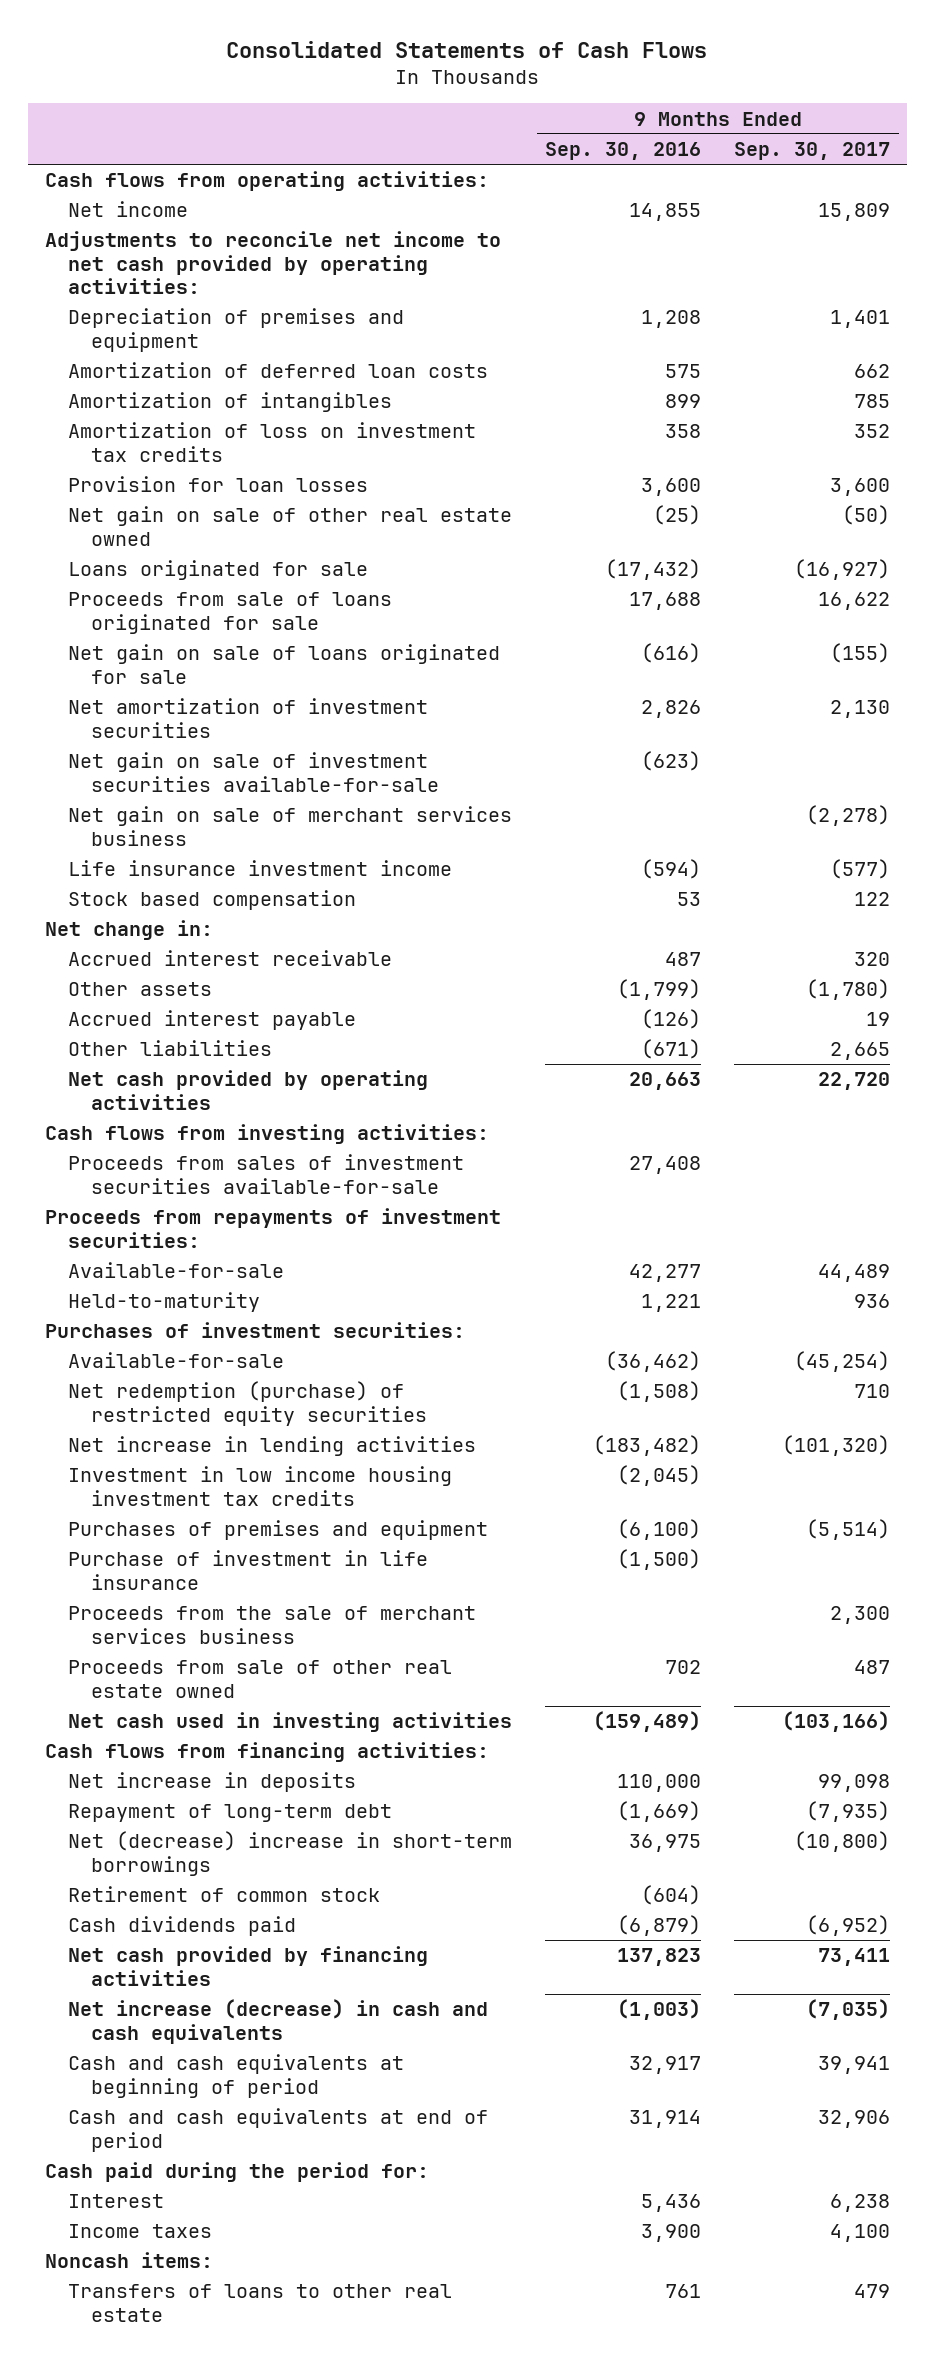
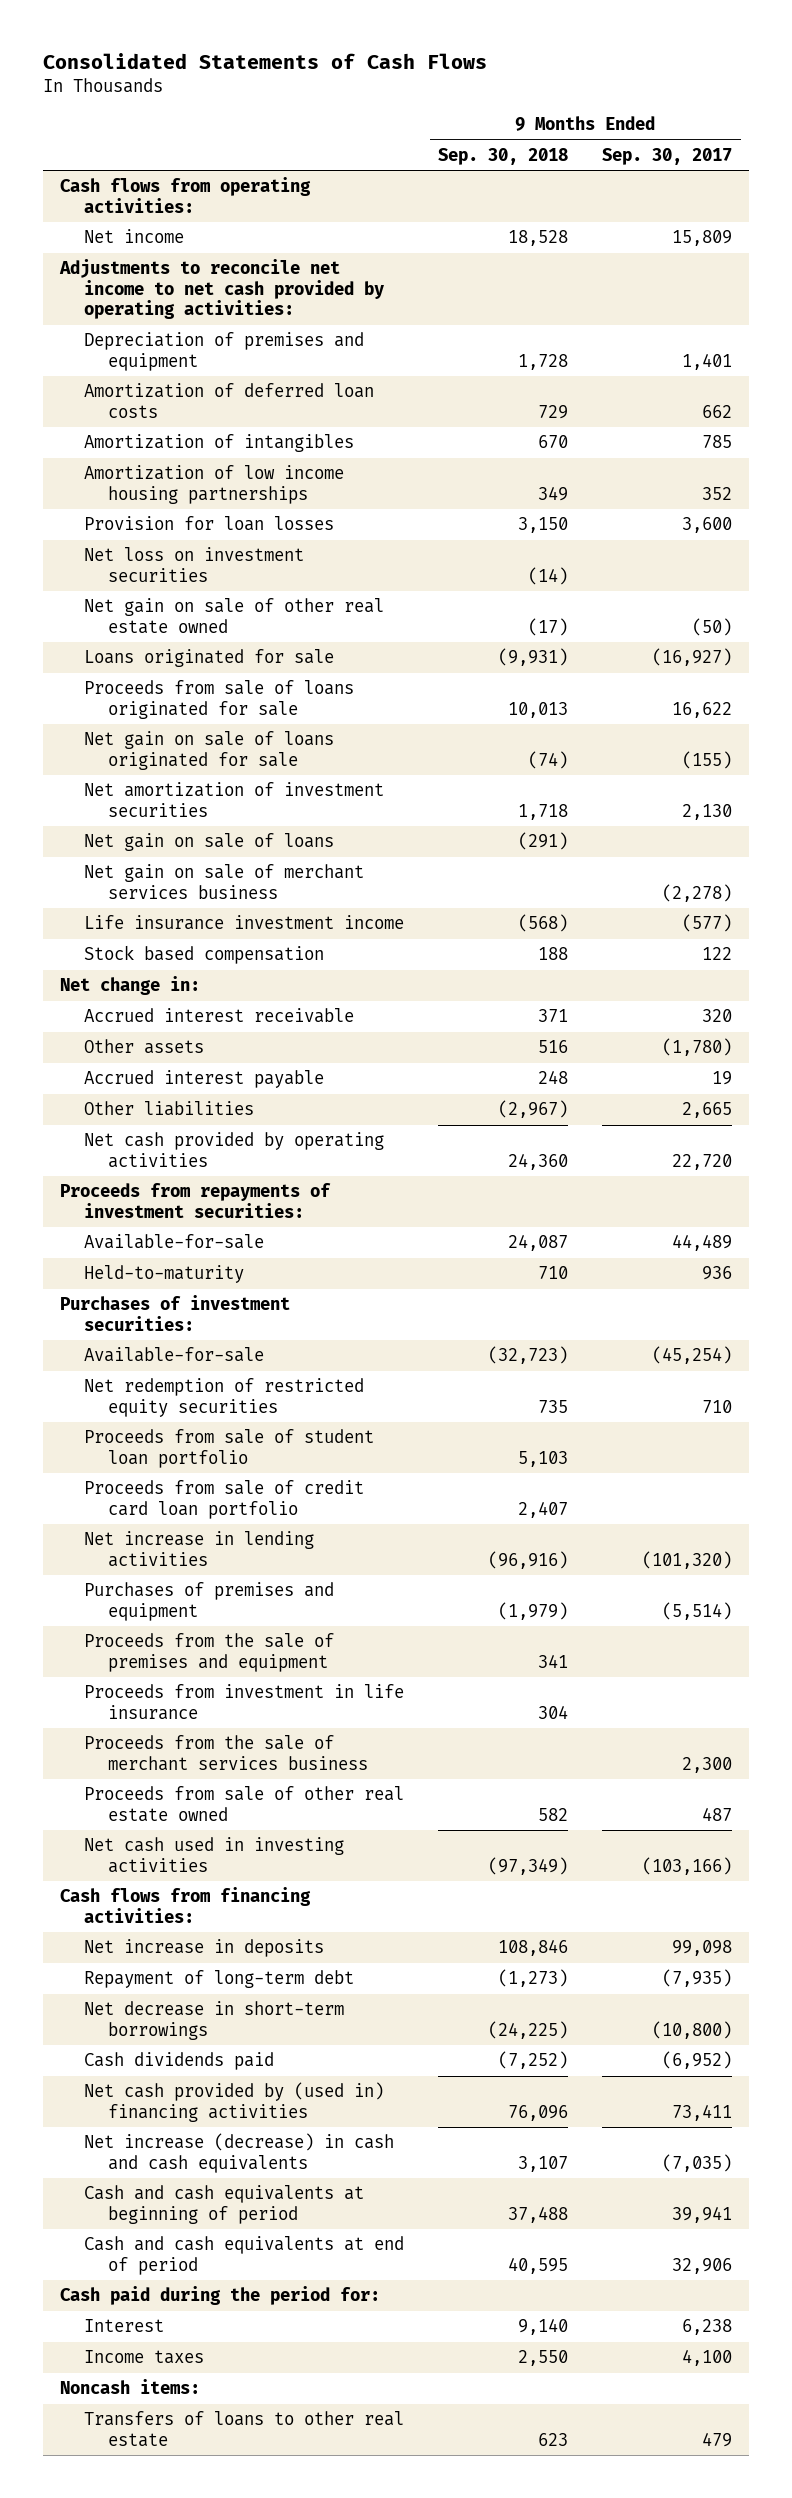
- | 9 Months Ended Sep. 30, 2016 | 9 Months Ended Sep. 30, 2017
+ | 9 Months Ended Sep. 30, 2018 | 9 Months Ended Sep. 30, 2017
- Amortization of loss on investment tax credits | 358 | 352
+ Amortization of low income housing partnerships | 349 | 352
+ Net loss on investment securities | (14) |
- Net gain on sale of investment securities available-for-sale | (623) |
+ Net gain on sale of loans | (291) |
- Cash flows from investing activities:
- Proceeds from sales of investment securities available-for-sale | 27,408 |
- Net redemption (purchase) of restricted equity securities | (1,508) | 710
+ Net redemption of restricted equity securities | 735 | 710
+ Proceeds from sale of student loan portfolio | 5,103 |
+ Proceeds from sale of credit card loan portfolio | 2,407 |
- Investment in low income housing investment tax credits | (2,045) |
- Purchase of investment in life insurance | (1,500) |
+ Proceeds from the sale of premises and equipment | 341 |
+ Proceeds from investment in life insurance | 304 |
- Net (decrease) increase in short-term borrowings | 36,975 | (10,800)
- Retirement of common stock | (604) |
+ Net decrease in short-term borrowings | (24,225) | (10,800)
- Net cash provided by financing activities | 137,823 | 73,411
+ Net cash provided by (used in) financing activities | 76,096 | 73,411

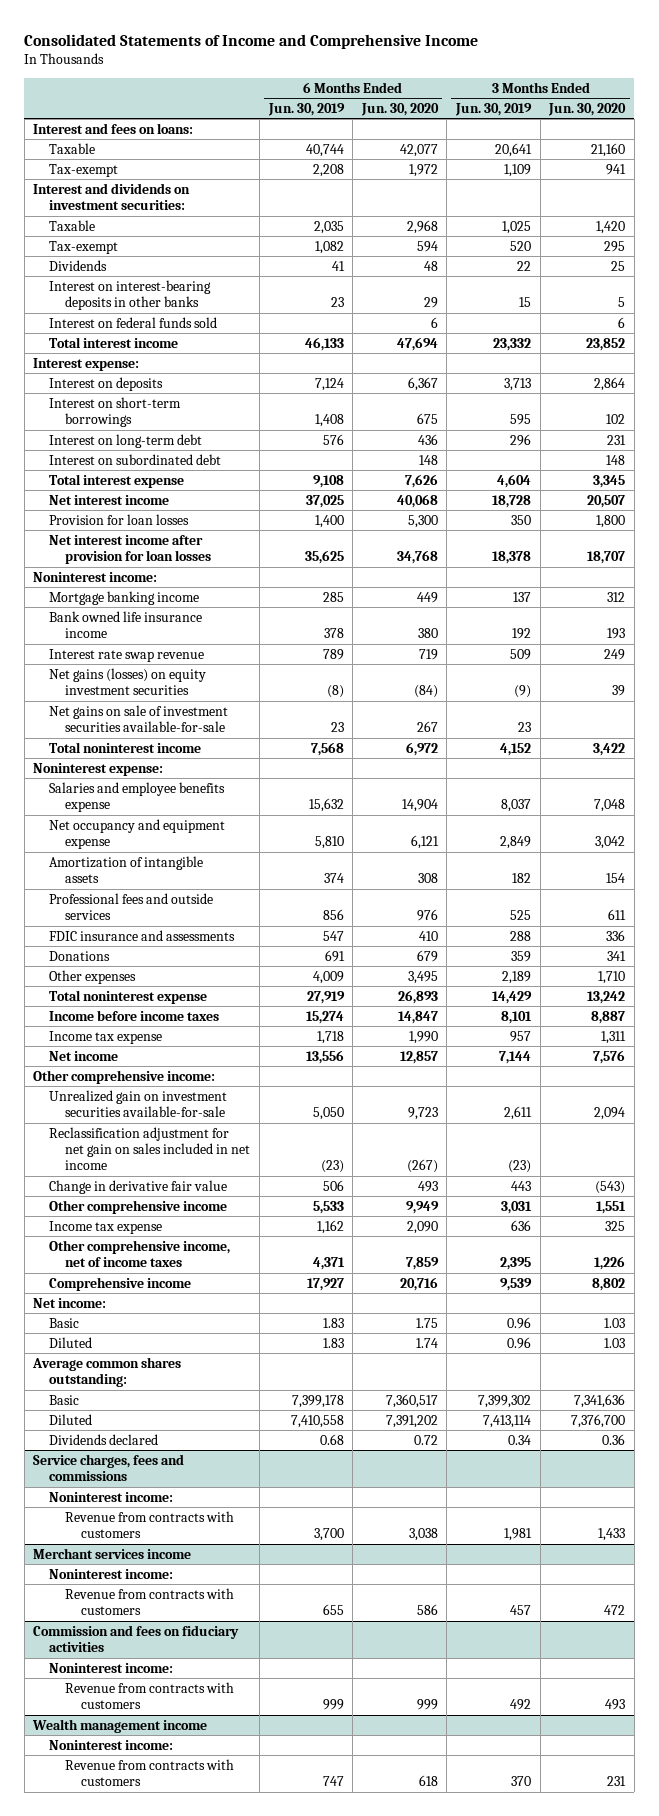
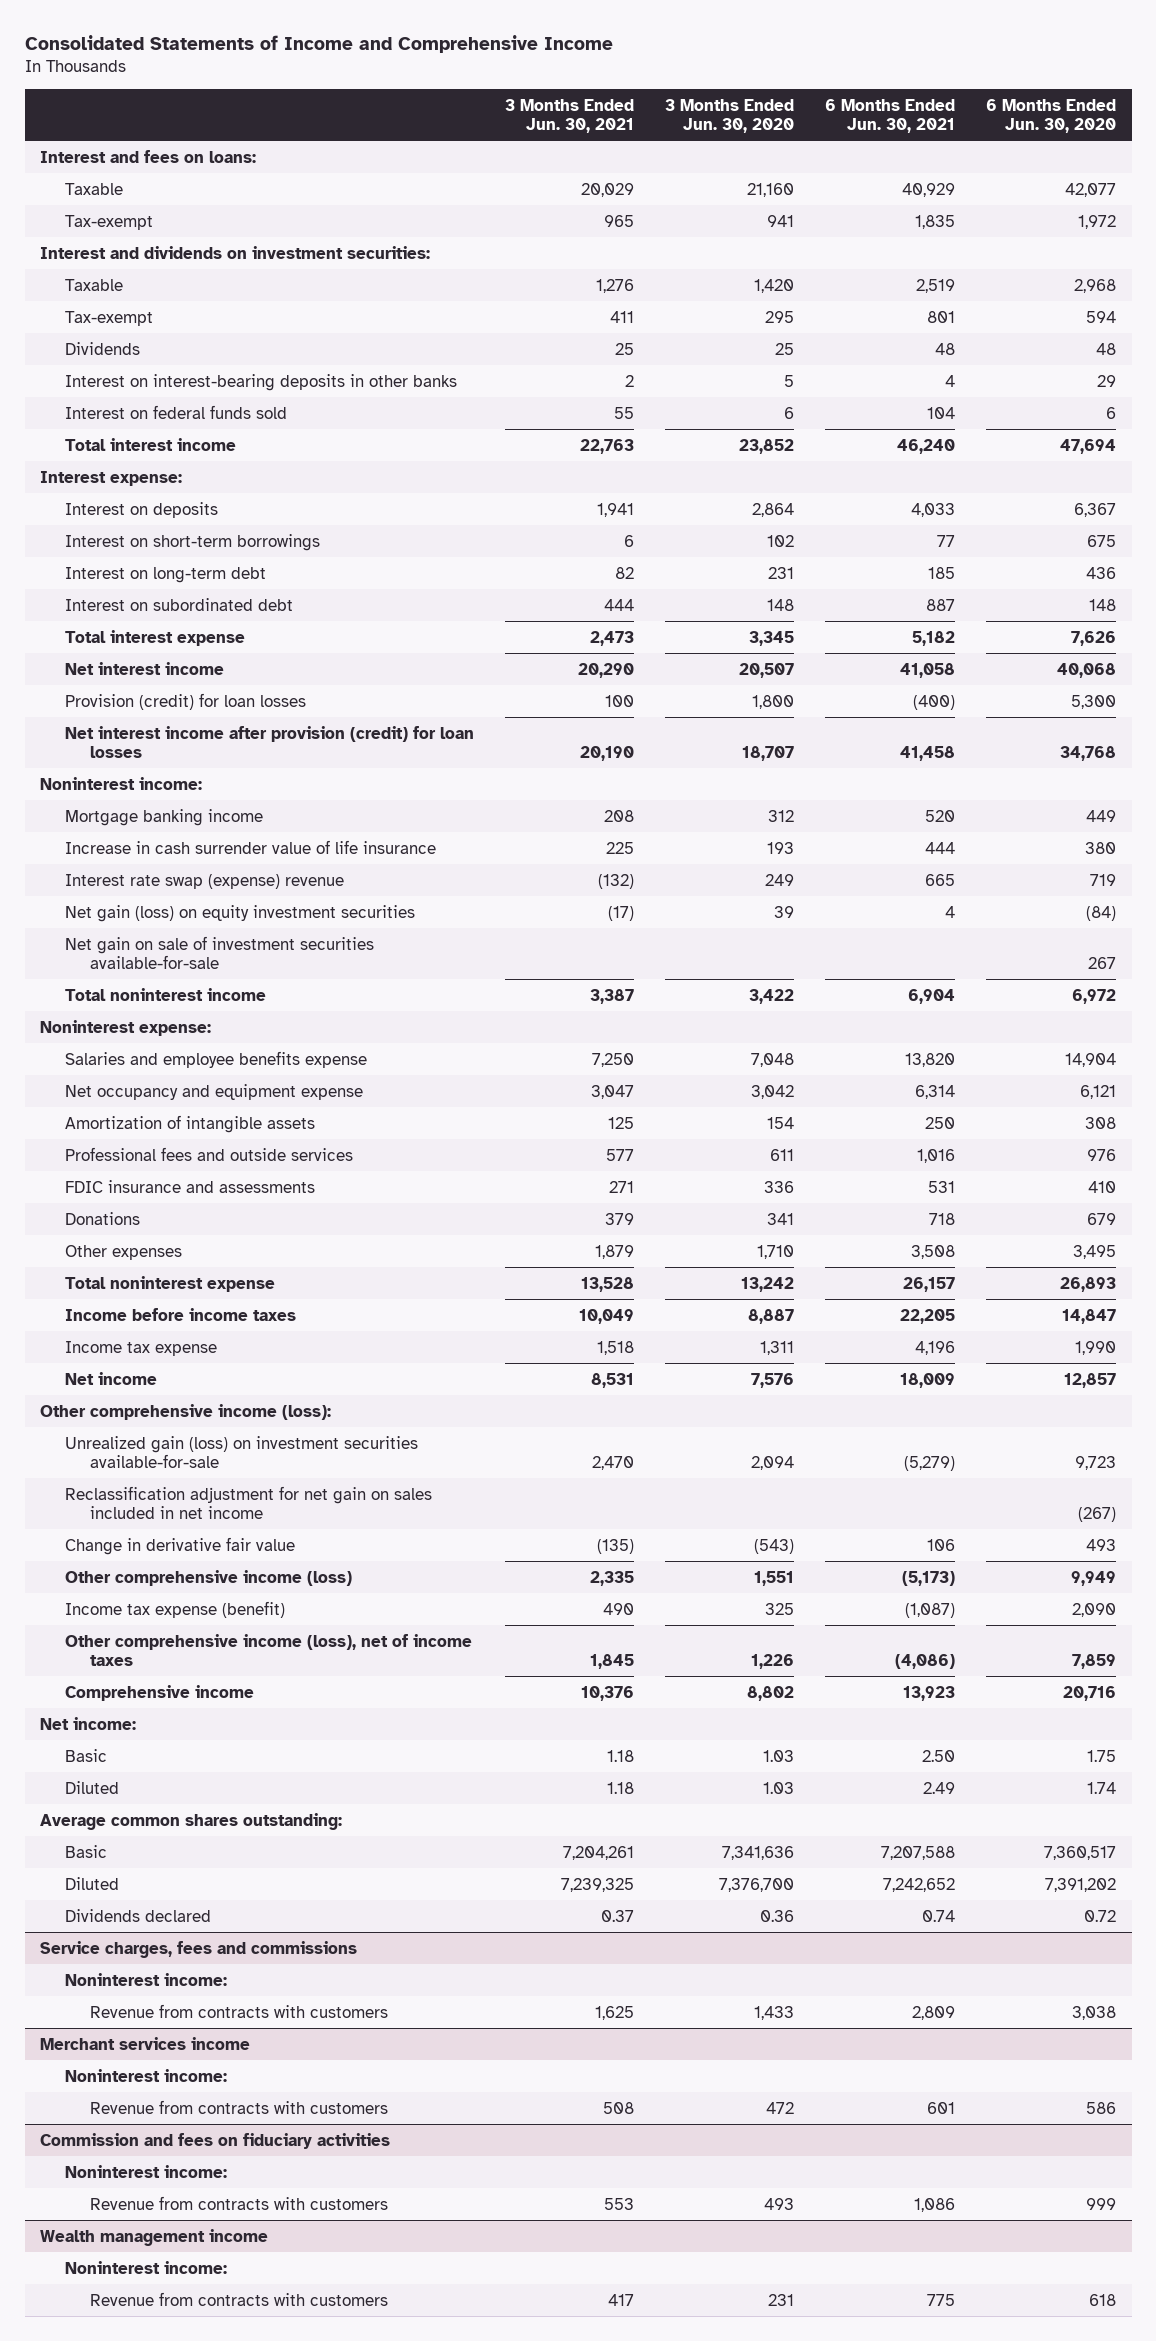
- | 6 Months Ended Jun. 30, 2019 | 6 Months Ended Jun. 30, 2020 | 3 Months Ended Jun. 30, 2019 | 3 Months Ended Jun. 30, 2020
+ | 3 Months Ended Jun. 30, 2021 | 3 Months Ended Jun. 30, 2020 | 6 Months Ended Jun. 30, 2021 | 6 Months Ended Jun. 30, 2020
- Provision for loan losses | 1,400 | 5,300 | 350 | 1,800
- Net interest income after provision for loan losses | 35,625 | 34,768 | 18,378 | 18,707
+ Provision (credit) for loan losses | 100 | 1,800 | (400) | 5,300
+ Net interest income after provision (credit) for loan losses | 20,190 | 18,707 | 41,458 | 34,768
- Bank owned life insurance income | 378 | 380 | 192 | 193
- Interest rate swap revenue | 789 | 719 | 509 | 249
- Net gains (losses) on equity investment securities | (8) | (84) | (9) | 39
- Net gains on sale of investment securities available-for-sale | 23 | 267 | 23 |
+ Increase in cash surrender value of life insurance | 225 | 193 | 444 | 380
+ Interest rate swap (expense) revenue | (132) | 249 | 665 | 719
+ Net gain (loss) on equity investment securities | (17) | 39 | 4 | (84)
+ Net gain on sale of investment securities available-for-sale | | | | 267
- Other comprehensive income:
- Unrealized gain on investment securities available-for-sale | 5,050 | 9,723 | 2,611 | 2,094
+ Other comprehensive income (loss):
+ Unrealized gain (loss) on investment securities available-for-sale | 2,470 | 2,094 | (5,279) | 9,723
- Other comprehensive income | 5,533 | 9,949 | 3,031 | 1,551
- Income tax expense | 1,162 | 2,090 | 636 | 325
- Other comprehensive income, net of income taxes | 4,371 | 7,859 | 2,395 | 1,226
+ Other comprehensive income (loss) | 2,335 | 1,551 | (5,173) | 9,949
+ Income tax expense (benefit) | 490 | 325 | (1,087) | 2,090
+ Other comprehensive income (loss), net of income taxes | 1,845 | 1,226 | (4,086) | 7,859

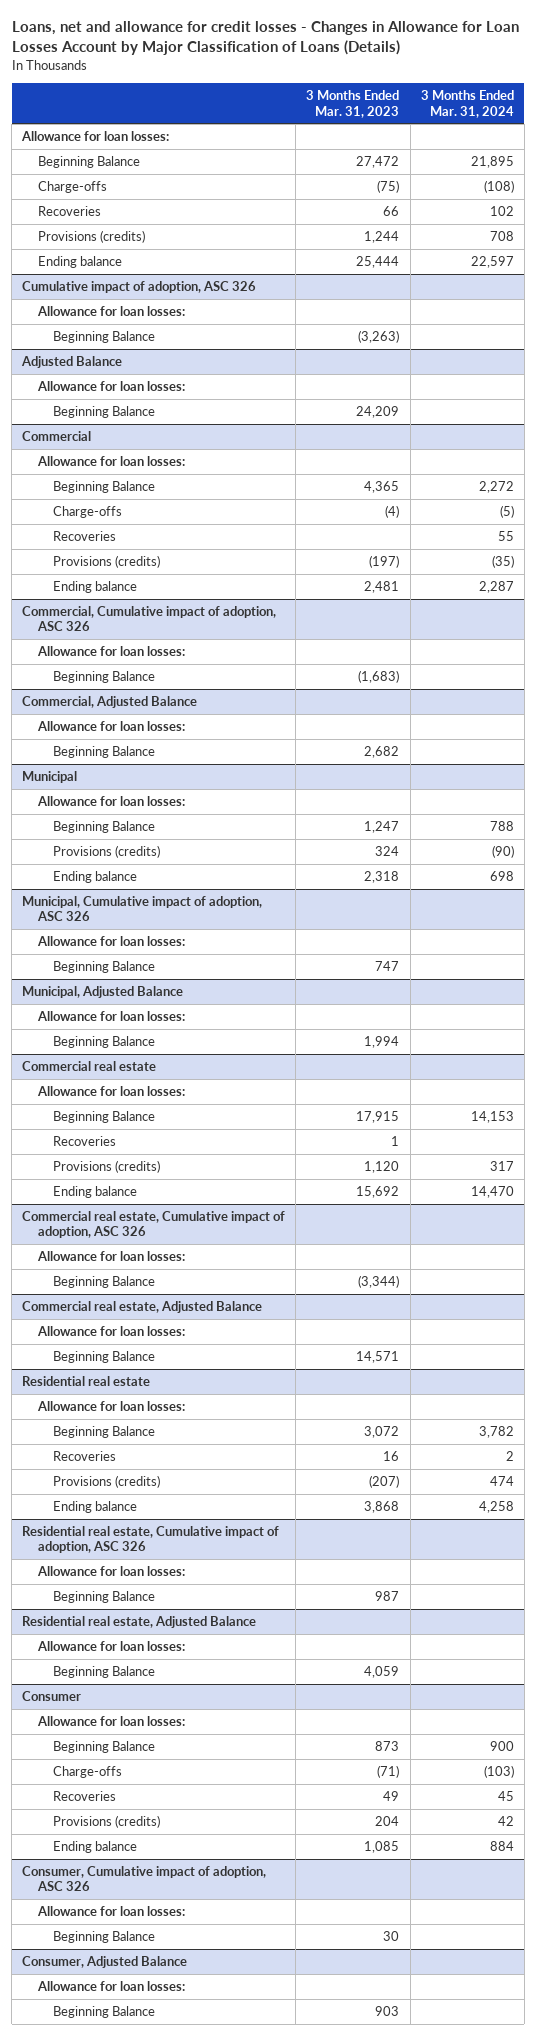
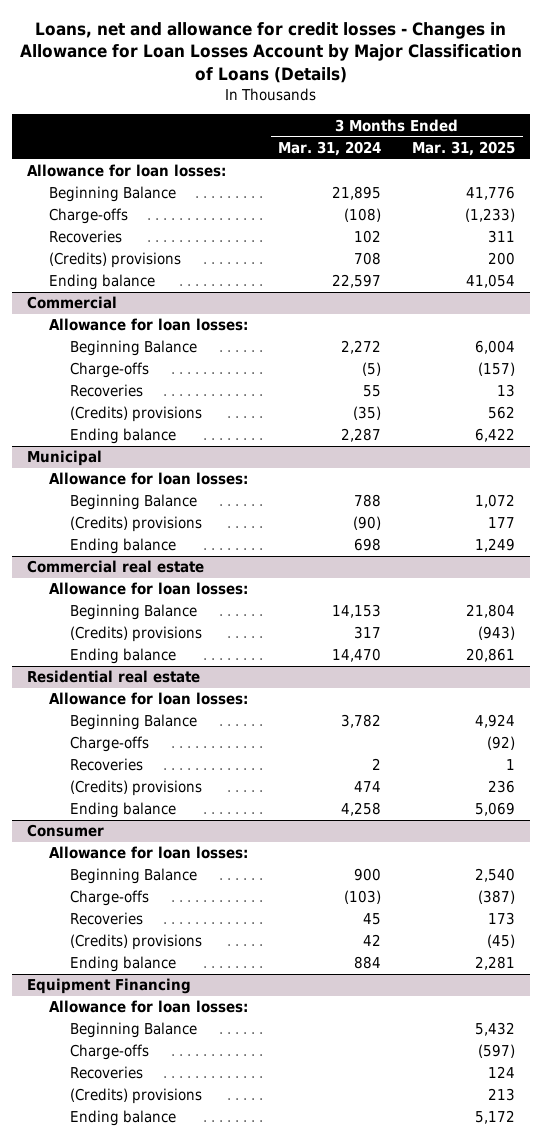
- | 3 Months Ended Mar. 31, 2023 | 3 Months Ended Mar. 31, 2024
+ | 3 Months Ended Mar. 31, 2024 | 3 Months Ended Mar. 31, 2025
- Provisions (credits) | 1,244 | 708
+ (Credits) provisions | 708 | 200
- Cumulative impact of adoption, ASC 326
- Allowance for loan losses:
- Beginning Balance | (3,263) |
- Adjusted Balance
- Allowance for loan losses:
- Beginning Balance | 24,209 |
@ Commercial
- Provisions (credits) | (197) | (35)
+ (Credits) provisions | (35) | 562
- Commercial, Cumulative impact of adoption, ASC 326
- Allowance for loan losses:
- Beginning Balance | (1,683) |
- Commercial, Adjusted Balance
- Allowance for loan losses:
- Beginning Balance | 2,682 |
@ Municipal
- Provisions (credits) | 324 | (90)
+ (Credits) provisions | (90) | 177
- Municipal, Cumulative impact of adoption, ASC 326
- Allowance for loan losses:
- Beginning Balance | 747 |
- Municipal, Adjusted Balance
- Allowance for loan losses:
- Beginning Balance | 1,994 |
@ Commercial real estate
- Recoveries | 1 |
- Provisions (credits) | 1,120 | 317
+ (Credits) provisions | 317 | (943)
- Commercial real estate, Cumulative impact of adoption, ASC 326
- Allowance for loan losses:
- Beginning Balance | (3,344) |
- Commercial real estate, Adjusted Balance
- Allowance for loan losses:
- Beginning Balance | 14,571 |
@ Residential real estate
+ Charge-offs | | (92)
- Provisions (credits) | (207) | 474
+ (Credits) provisions | 474 | 236
- Residential real estate, Cumulative impact of adoption, ASC 326
- Allowance for loan losses:
- Beginning Balance | 987 |
- Residential real estate, Adjusted Balance
- Allowance for loan losses:
- Beginning Balance | 4,059 |
@ Consumer
- Provisions (credits) | 204 | 42
+ (Credits) provisions | 42 | (45)
- Consumer, Cumulative impact of adoption, ASC 326
- Allowance for loan losses:
- Beginning Balance | 30 |
- Consumer, Adjusted Balance
+ Equipment Financing
+ Charge-offs | | (597)
+ Recoveries | | 124
+ (Credits) provisions | | 213
+ Ending balance | | 5,172

